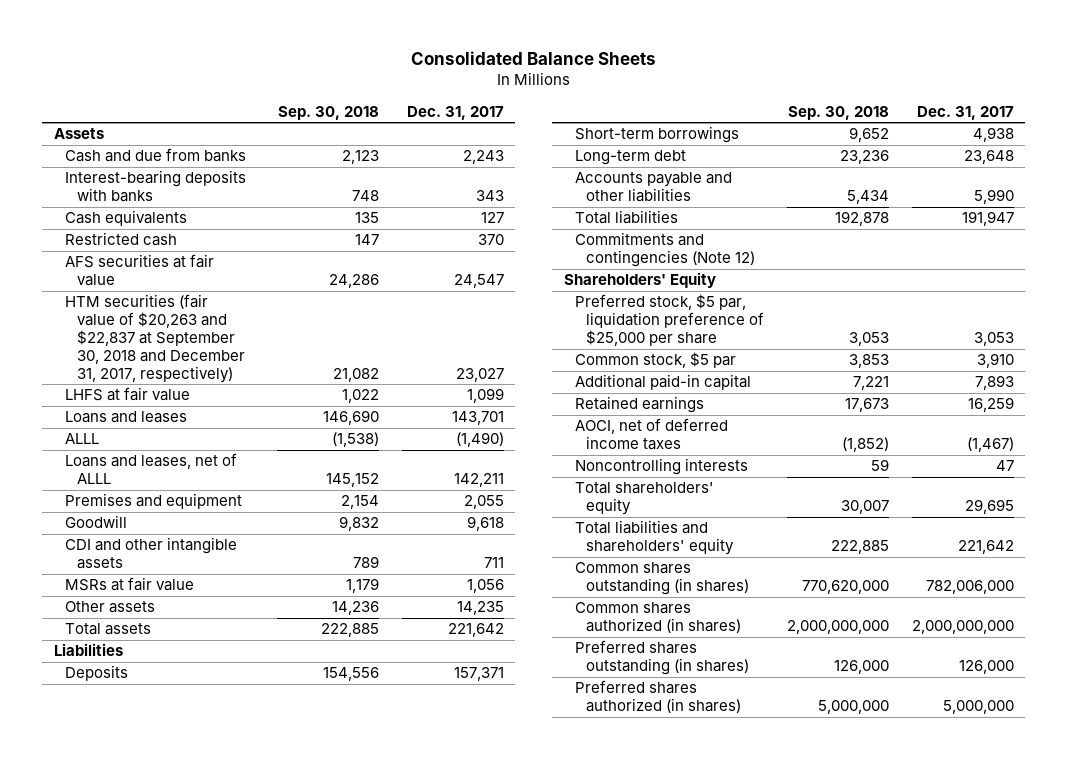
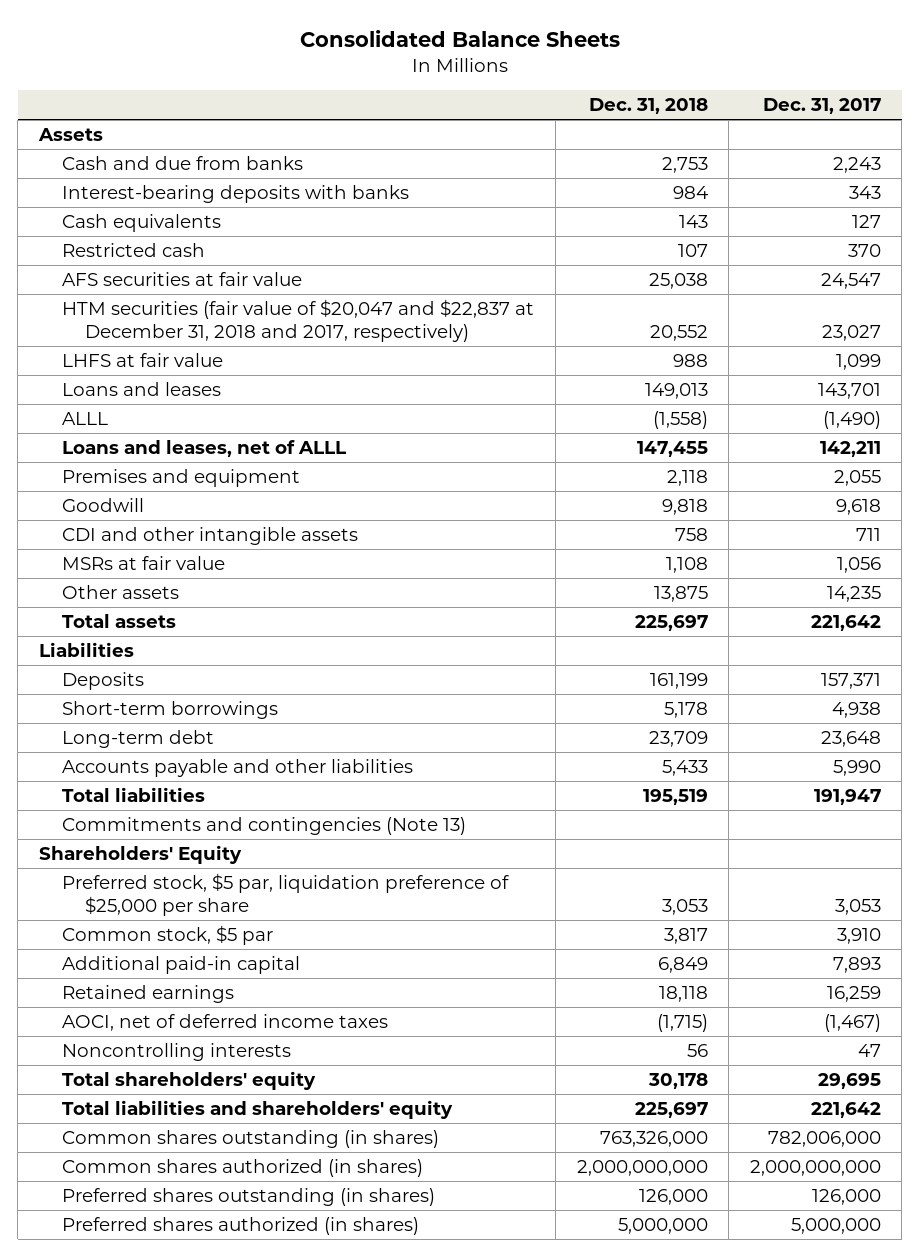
- | Sep. 30, 2018 | Dec. 31, 2017
+ | Dec. 31, 2018 | Dec. 31, 2017
- HTM securities (fair value of $20,263 and $22,837 at September 30, 2018 and December 31, 2017, respectively) | 21,082 | 23,027
+ HTM securities (fair value of $20,047 and $22,837 at December 31, 2018 and 2017, respectively) | 20,552 | 23,027
- Commitments and contingencies (Note 12)
+ Commitments and contingencies (Note 13)

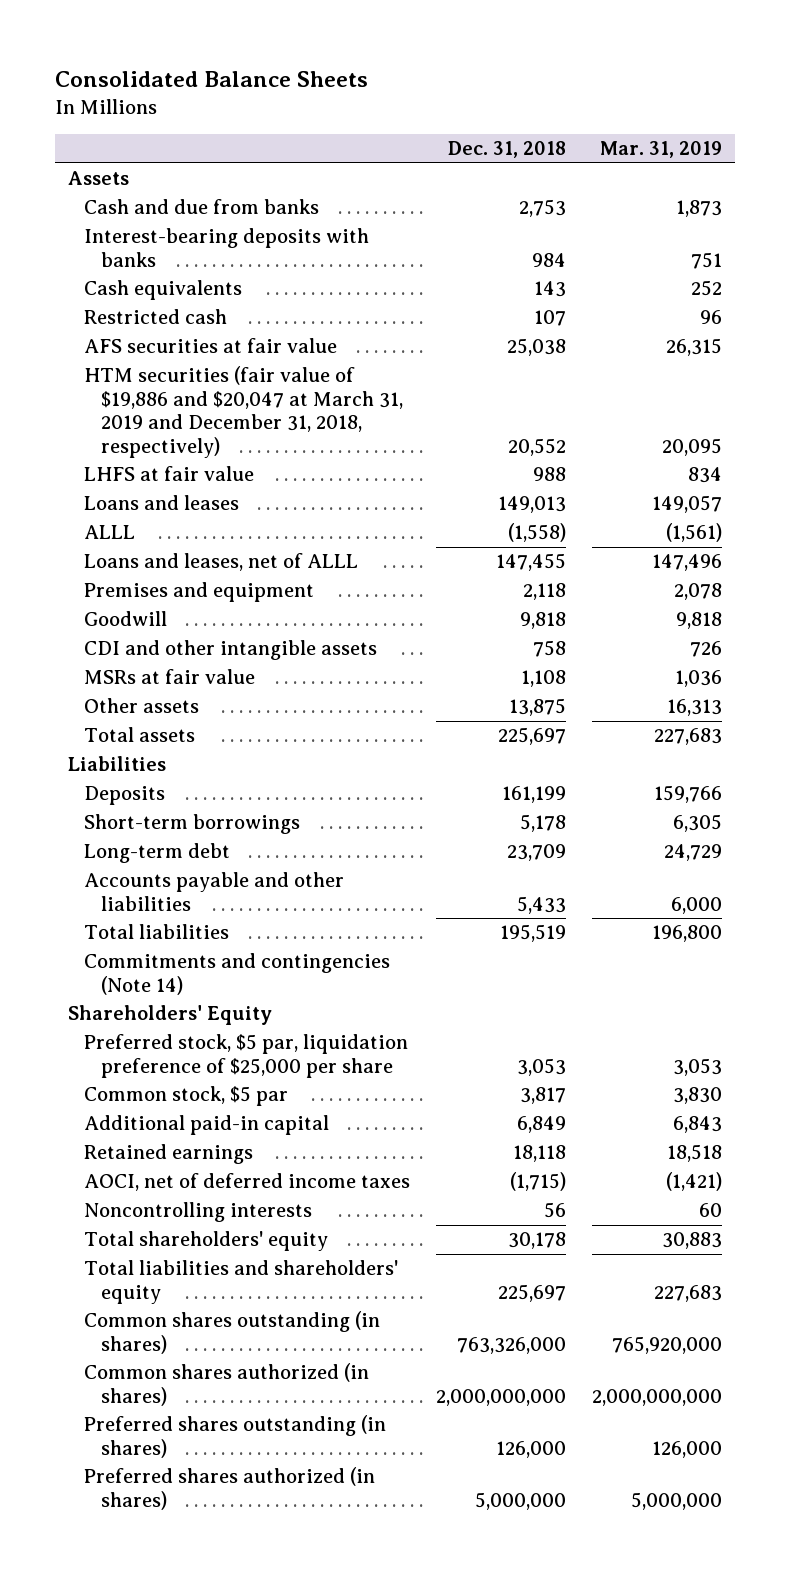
- | Dec. 31, 2018 | Dec. 31, 2017
+ | Dec. 31, 2018 | Mar. 31, 2019
- HTM securities (fair value of $20,047 and $22,837 at December 31, 2018 and 2017, respectively) | 20,552 | 23,027
+ HTM securities (fair value of $19,886 and $20,047 at March 31, 2019 and December 31, 2018, respectively) | 20,552 | 20,095
- Commitments and contingencies (Note 13)
+ Commitments and contingencies (Note 14)

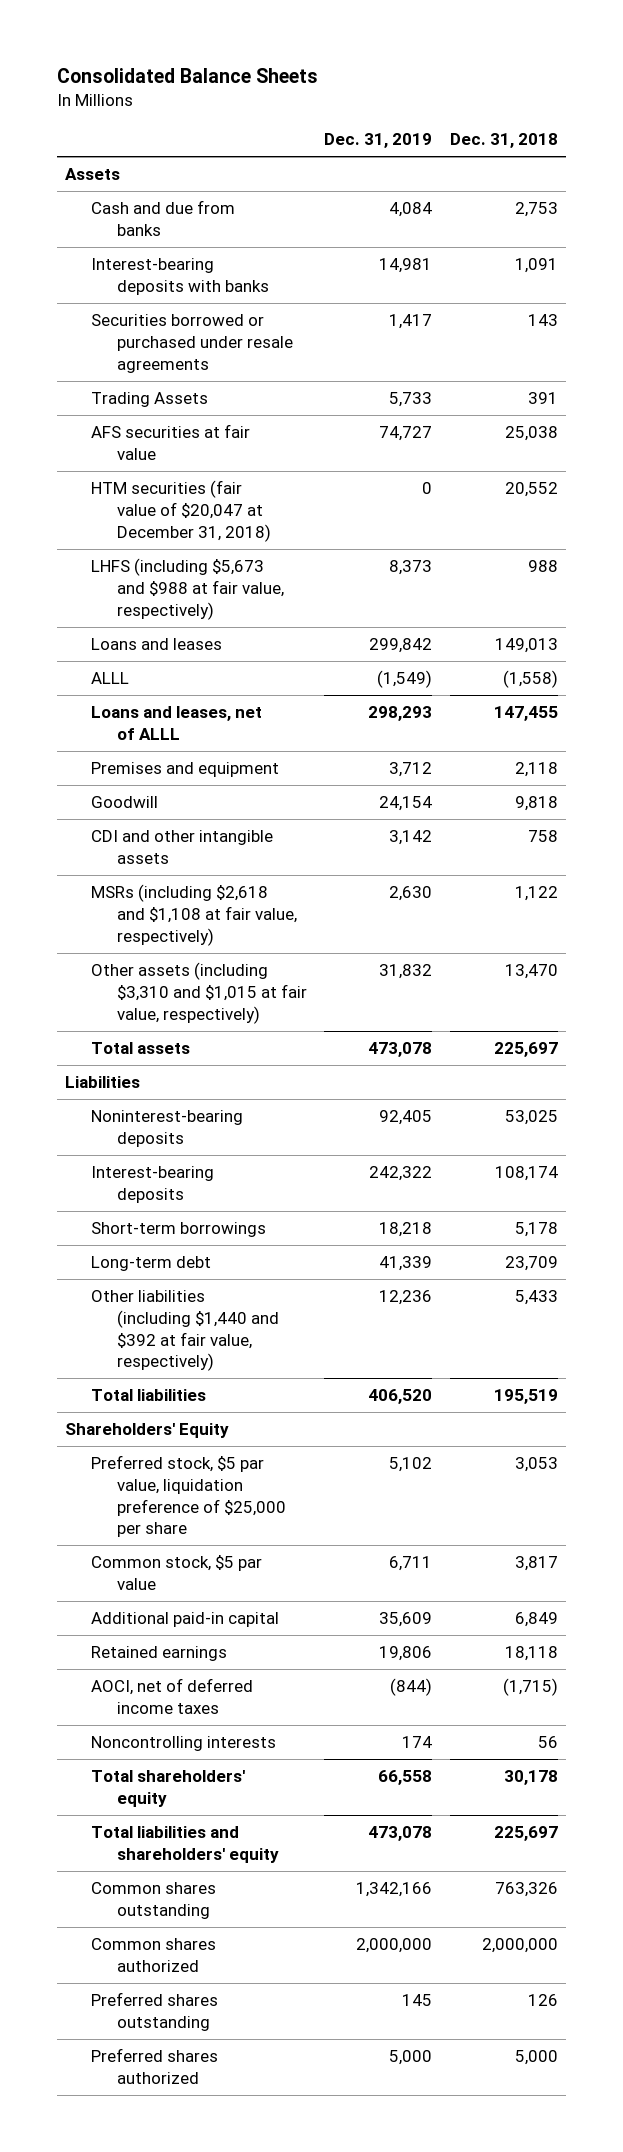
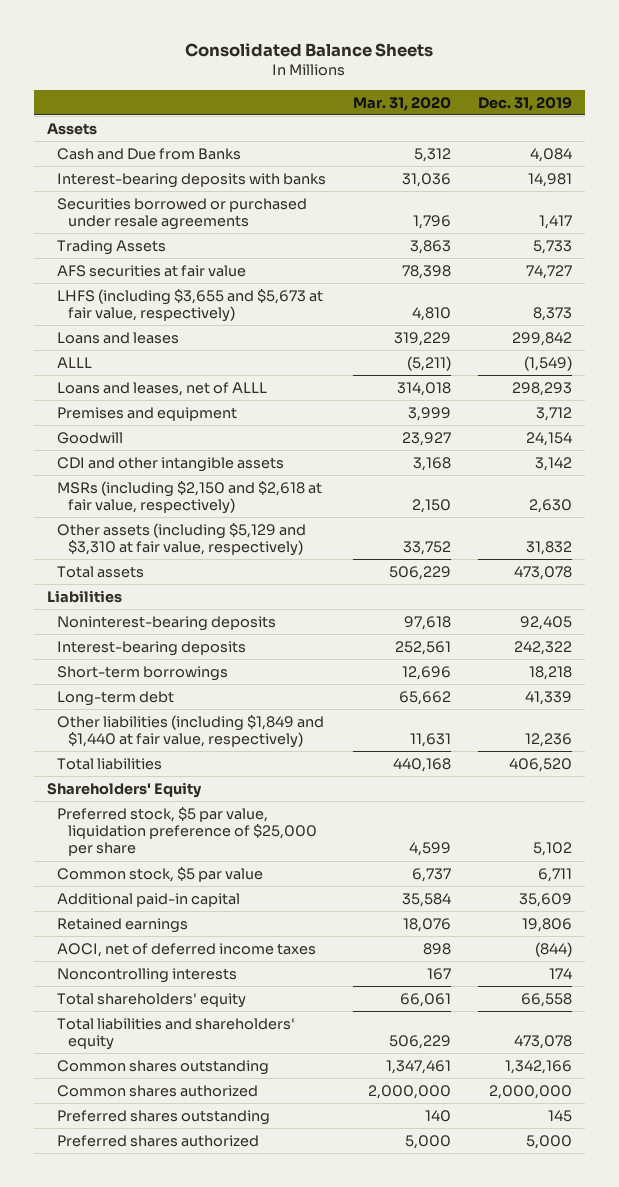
- | Dec. 31, 2019 | Dec. 31, 2018
+ | Mar. 31, 2020 | Dec. 31, 2019
- Cash and due from banks | 4,084 | 2,753
+ Cash and Due from Banks | 5,312 | 4,084
- HTM securities (fair value of $20,047 at December 31, 2018) | 0 | 20,552
- LHFS (including $5,673 and $988 at fair value, respectively) | 8,373 | 988
+ LHFS (including $3,655 and $5,673 at fair value, respectively) | 4,810 | 8,373
- MSRs (including $2,618 and $1,108 at fair value, respectively) | 2,630 | 1,122
- Other assets (including $3,310 and $1,015 at fair value, respectively) | 31,832 | 13,470
+ MSRs (including $2,150 and $2,618 at fair value, respectively) | 2,150 | 2,630
+ Other assets (including $5,129 and $3,310 at fair value, respectively) | 33,752 | 31,832
- Other liabilities (including $1,440 and $392 at fair value, respectively) | 12,236 | 5,433
+ Other liabilities (including $1,849 and $1,440 at fair value, respectively) | 11,631 | 12,236

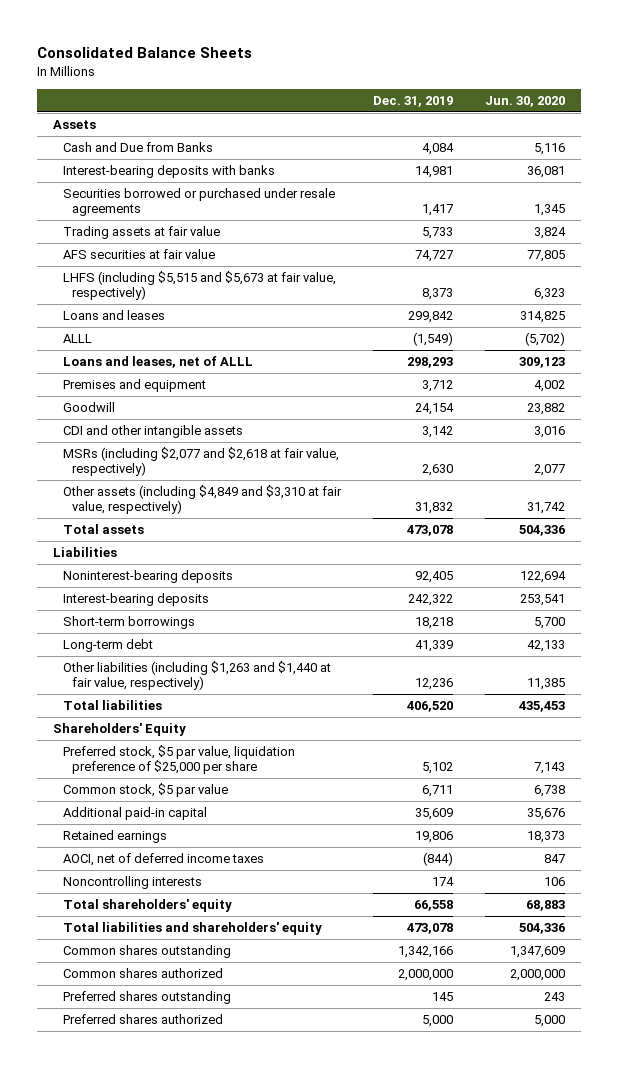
- | Mar. 31, 2020 | Dec. 31, 2019
+ | Dec. 31, 2019 | Jun. 30, 2020
- Trading Assets | 3,863 | 5,733
+ Trading assets at fair value | 5,733 | 3,824
- LHFS (including $3,655 and $5,673 at fair value, respectively) | 4,810 | 8,373
+ LHFS (including $5,515 and $5,673 at fair value, respectively) | 8,373 | 6,323
- MSRs (including $2,150 and $2,618 at fair value, respectively) | 2,150 | 2,630
- Other assets (including $5,129 and $3,310 at fair value, respectively) | 33,752 | 31,832
+ MSRs (including $2,077 and $2,618 at fair value, respectively) | 2,630 | 2,077
+ Other assets (including $4,849 and $3,310 at fair value, respectively) | 31,832 | 31,742
- Other liabilities (including $1,849 and $1,440 at fair value, respectively) | 11,631 | 12,236
+ Other liabilities (including $1,263 and $1,440 at fair value, respectively) | 12,236 | 11,385

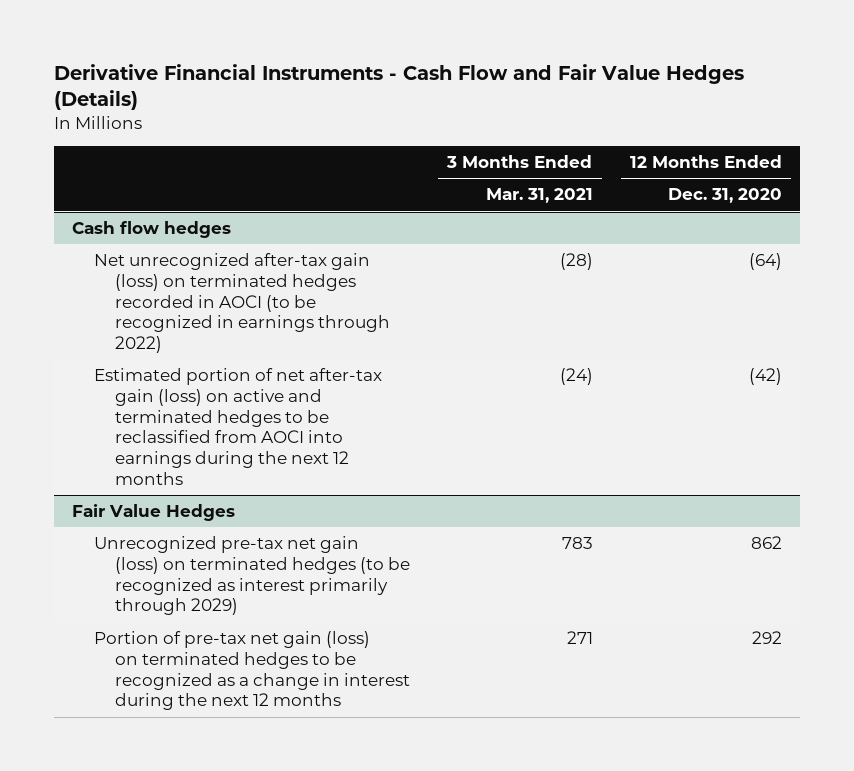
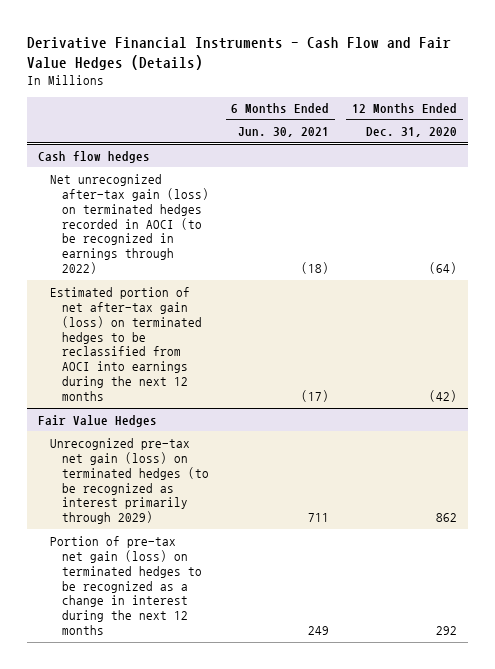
- | 3 Months Ended Mar. 31, 2021 | 12 Months Ended Dec. 31, 2020
+ | 6 Months Ended Jun. 30, 2021 | 12 Months Ended Dec. 31, 2020
@ Cash flow hedges
- Estimated portion of net after-tax gain (loss) on active and terminated hedges to be reclassified from AOCI into earnings during the next 12 months | (24) | (42)
+ Estimated portion of net after-tax gain (loss) on terminated hedges to be reclassified from AOCI into earnings during the next 12 months | (17) | (42)

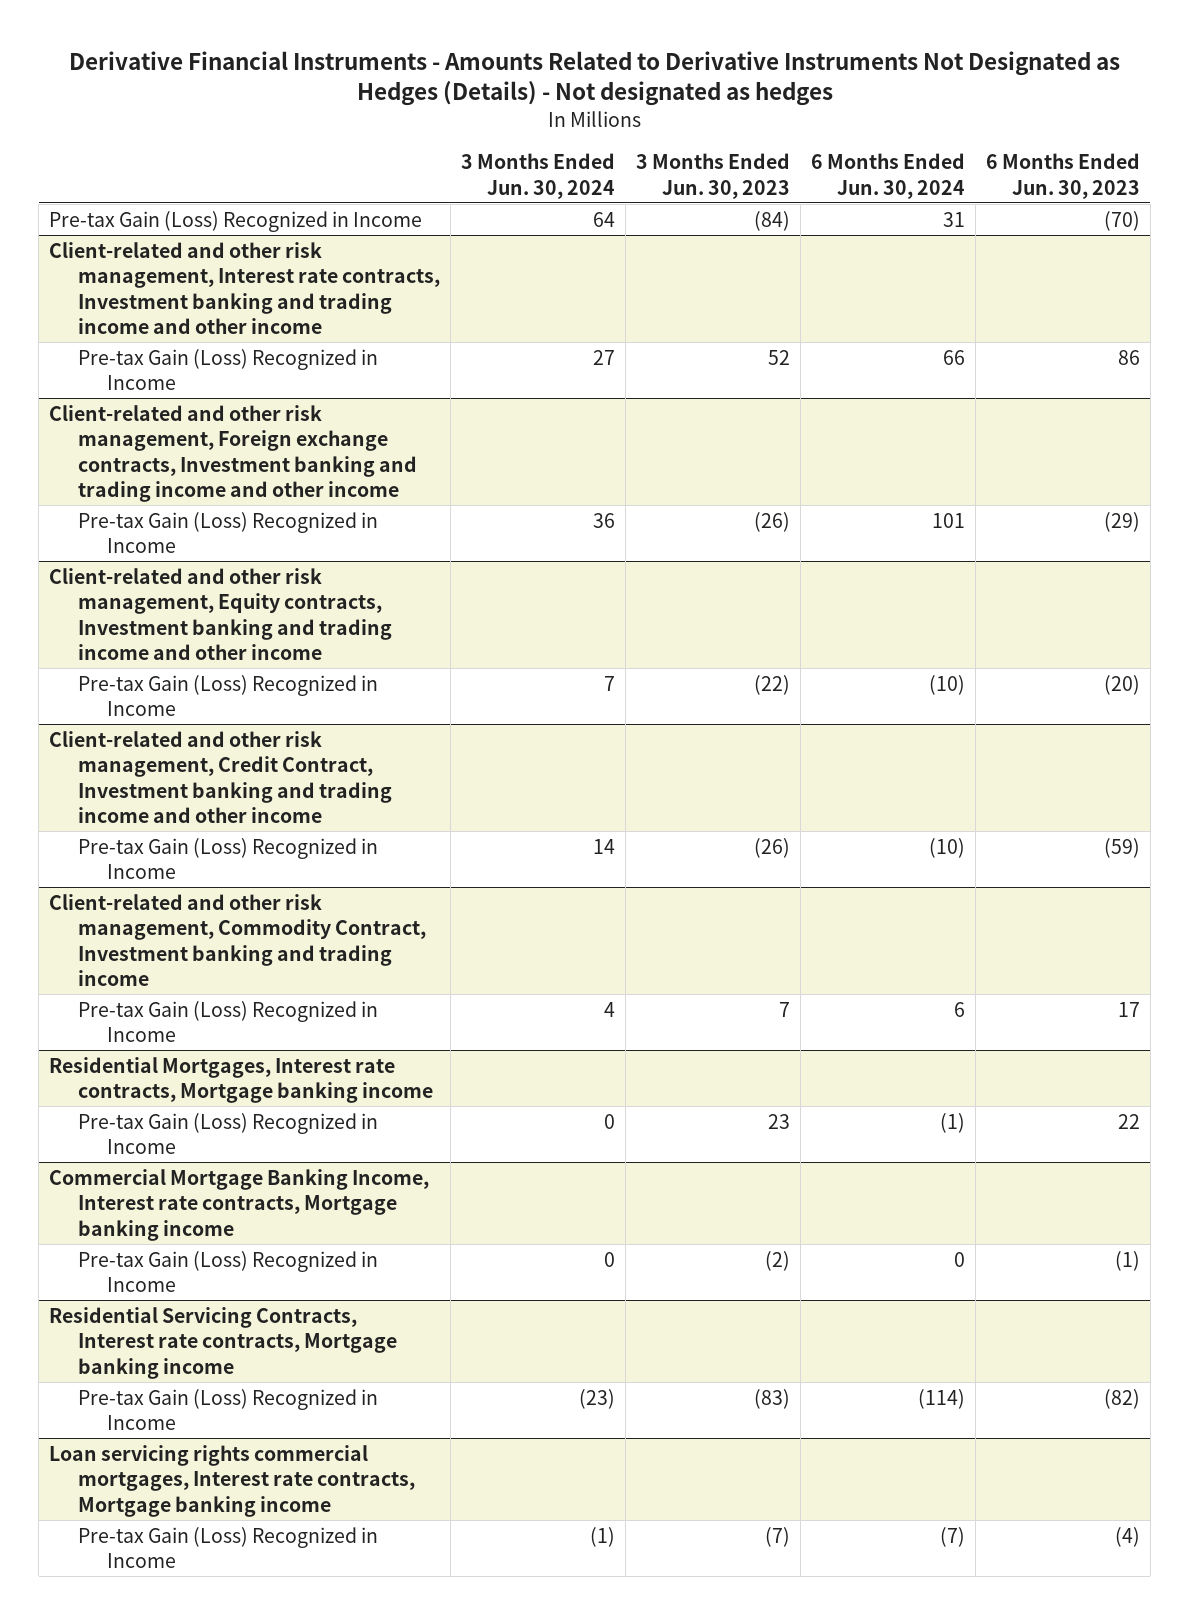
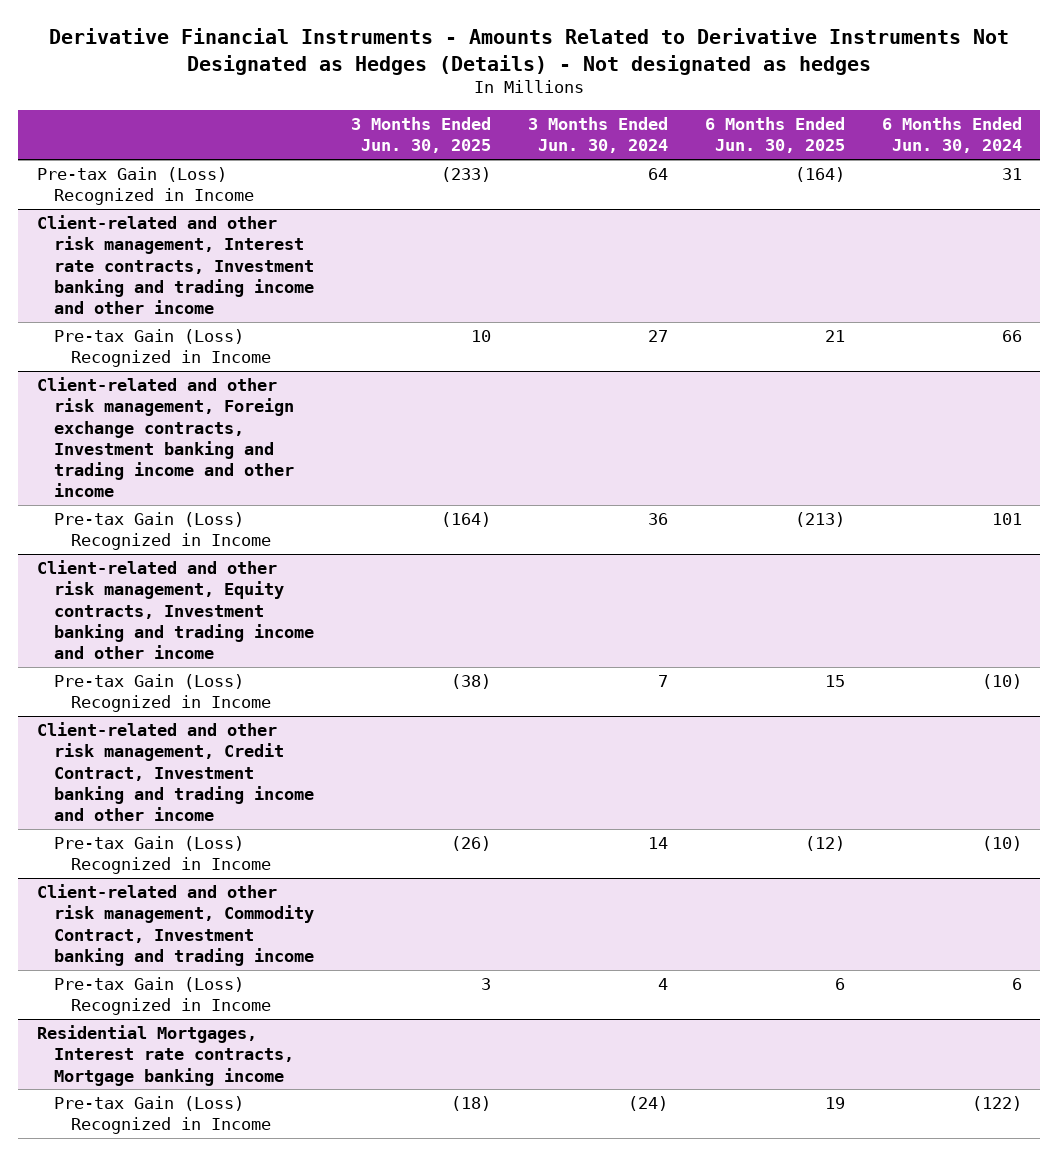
- | 3 Months Ended Jun. 30, 2024 | 3 Months Ended Jun. 30, 2023 | 6 Months Ended Jun. 30, 2024 | 6 Months Ended Jun. 30, 2023
+ | 3 Months Ended Jun. 30, 2025 | 3 Months Ended Jun. 30, 2024 | 6 Months Ended Jun. 30, 2025 | 6 Months Ended Jun. 30, 2024
@ Residential Mortgages, Interest rate contracts, Mortgage banking income
- Pre-tax Gain (Loss) Recognized in Income | 0 | 23 | (1) | 22
- Commercial Mortgage Banking Income, Interest rate contracts, Mortgage banking income
- Pre-tax Gain (Loss) Recognized in Income | 0 | (2) | 0 | (1)
- Residential Servicing Contracts, Interest rate contracts, Mortgage banking income
- Pre-tax Gain (Loss) Recognized in Income | (23) | (83) | (114) | (82)
- Loan servicing rights commercial mortgages, Interest rate contracts, Mortgage banking income
- Pre-tax Gain (Loss) Recognized in Income | (1) | (7) | (7) | (4)
@ Residential Mortgages, Interest rate contracts, Mortgage banking income
+ Pre-tax Gain (Loss) Recognized in Income | (18) | (24) | 19 | (122)

